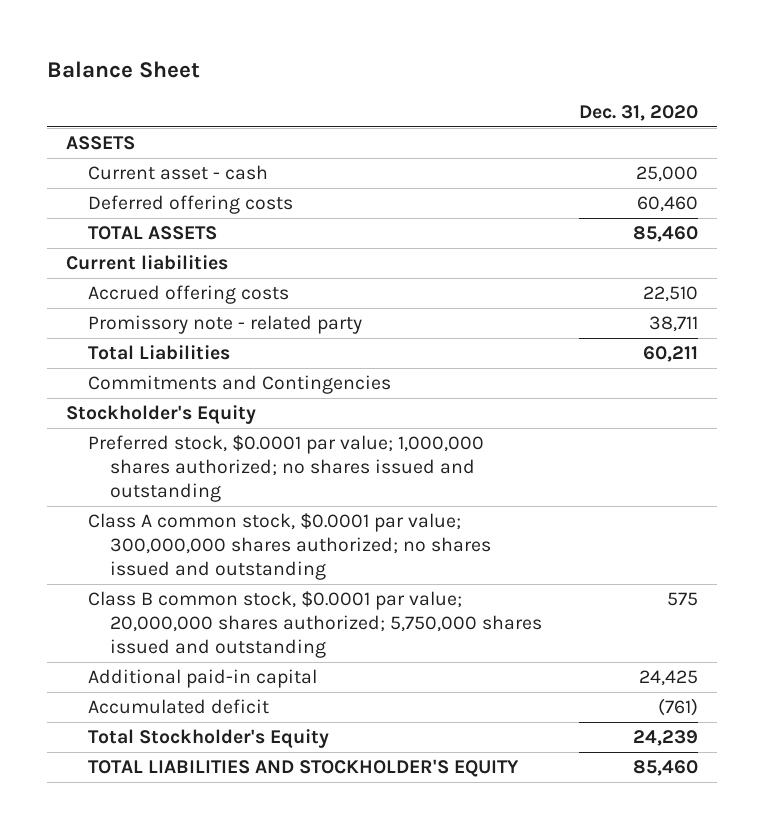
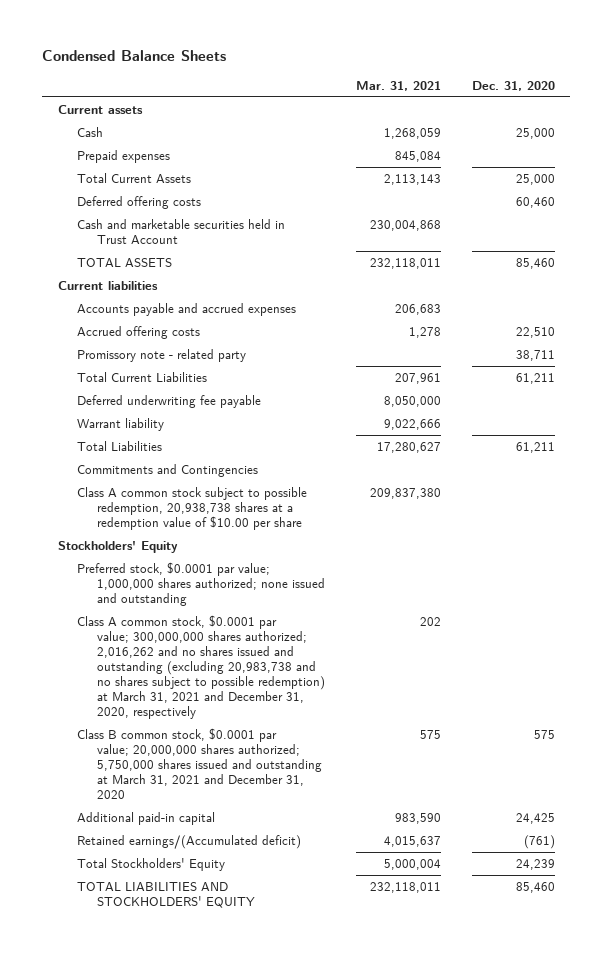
- Balance Sheet
+ Condensed Balance Sheets
- | Dec. 31, 2020
+ | Mar. 31, 2021 | Dec. 31, 2020
- ASSETS
- Current asset - cash | 25,000
+ Current assets
+ Cash | 1,268,059 | 25,000
+ Prepaid expenses | 845,084 |
+ Total Current Assets | 2,113,143 | 25,000
+ Cash and marketable securities held in Trust Account | 230,004,868 |
+ Accounts payable and accrued expenses | 206,683 |
- Total Liabilities | 60,211
+ Total Current Liabilities | 207,961 | 61,211
+ Deferred underwriting fee payable | 8,050,000 |
+ Warrant liability | 9,022,666 |
+ Total Liabilities | 17,280,627 | 61,211
- Stockholder's Equity
- Preferred stock, $0.0001 par value; 1,000,000 shares authorized; no shares issued and outstanding
- Class A common stock, $0.0001 par value; 300,000,000 shares authorized; no shares issued and outstanding
- Class B common stock, $0.0001 par value; 20,000,000 shares authorized; 5,750,000 shares issued and outstanding | 575
+ Class A common stock subject to possible redemption, 20,938,738 shares at a redemption value of $10.00 per share | 209,837,380 |
+ Stockholders' Equity
+ Preferred stock, $0.0001 par value; 1,000,000 shares authorized; none issued and outstanding
+ Class A common stock, $0.0001 par value; 300,000,000 shares authorized; 2,016,262 and no shares issued and outstanding (excluding 20,983,738 and no shares subject to possible redemption) at March 31, 2021 and December 31, 2020, respectively | 202 |
+ Class B common stock, $0.0001 par value; 20,000,000 shares authorized; 5,750,000 shares issued and outstanding at March 31, 2021 and December 31, 2020 | 575 | 575
- Accumulated deficit | (761)
- Total Stockholder's Equity | 24,239
- TOTAL LIABILITIES AND STOCKHOLDER'S EQUITY | 85,460
+ Retained earnings/(Accumulated deficit) | 4,015,637 | (761)
+ Total Stockholders' Equity | 5,000,004 | 24,239
+ TOTAL LIABILITIES AND STOCKHOLDERS' EQUITY | 232,118,011 | 85,460

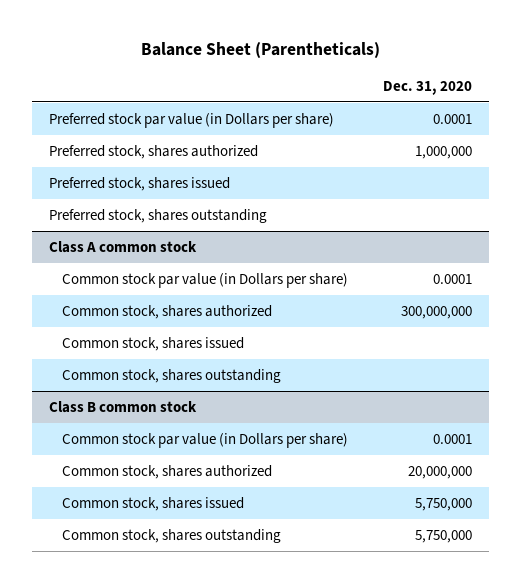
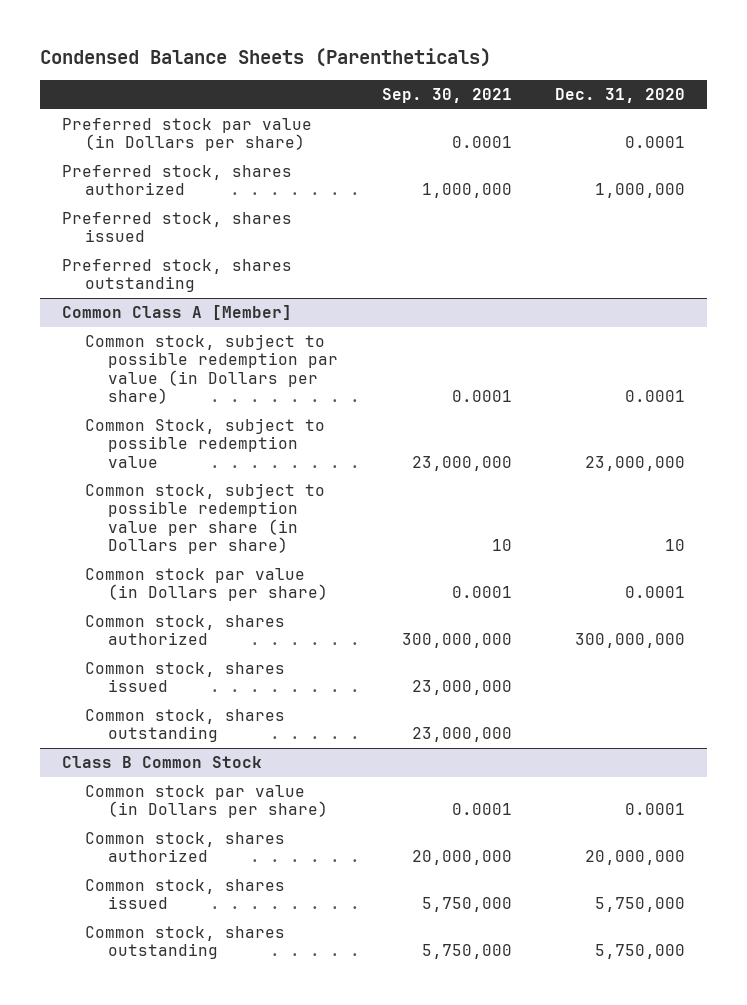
- Balance Sheet (Parentheticals)
+ Condensed Balance Sheets (Parentheticals)
- | Dec. 31, 2020
+ | Sep. 30, 2021 | Dec. 31, 2020
- Class A common stock
+ Common Class A [Member]
+ Common stock, subject to possible redemption par value (in Dollars per share) | 0.0001 | 0.0001
+ Common Stock, subject to possible redemption value | 23,000,000 | 23,000,000
+ Common stock, subject to possible redemption value per share (in Dollars per share) | 10 | 10
- Class B common stock
+ Class B Common Stock

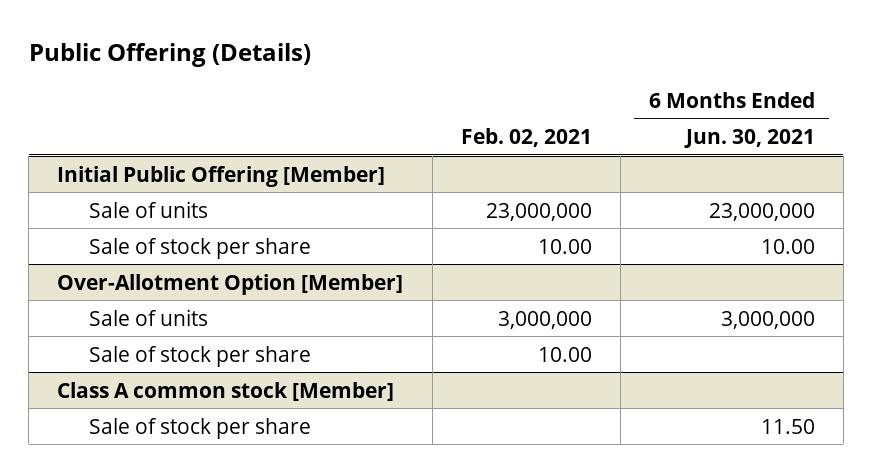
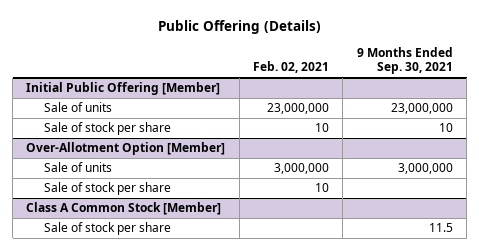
- | Feb. 02, 2021 | 6 Months Ended Jun. 30, 2021
+ | Feb. 02, 2021 | 9 Months Ended Sep. 30, 2021
@ Initial Public Offering [Member]
- Sale of stock per share | 10.00 | 10.00
+ Sale of stock per share | 10 | 10
@ Over-Allotment Option [Member]
- Sale of stock per share | 10.00 |
- Class A common stock [Member]
@ Over-Allotment Option [Member]
+ Sale of stock per share | 10 |
+ Class A Common Stock [Member]

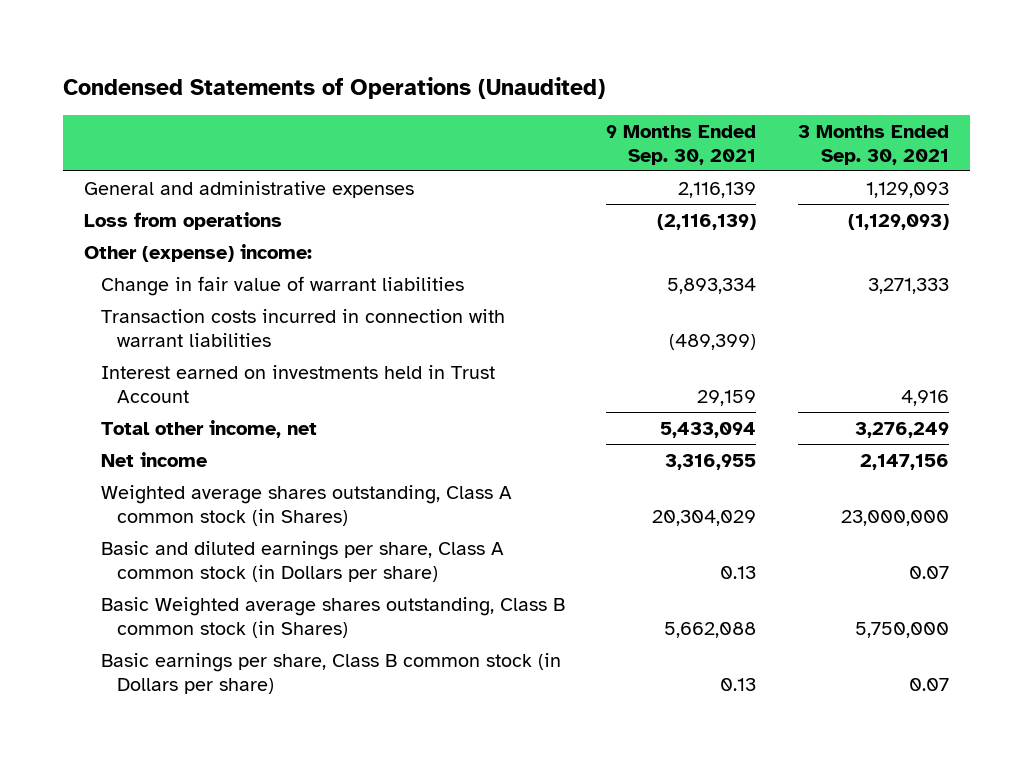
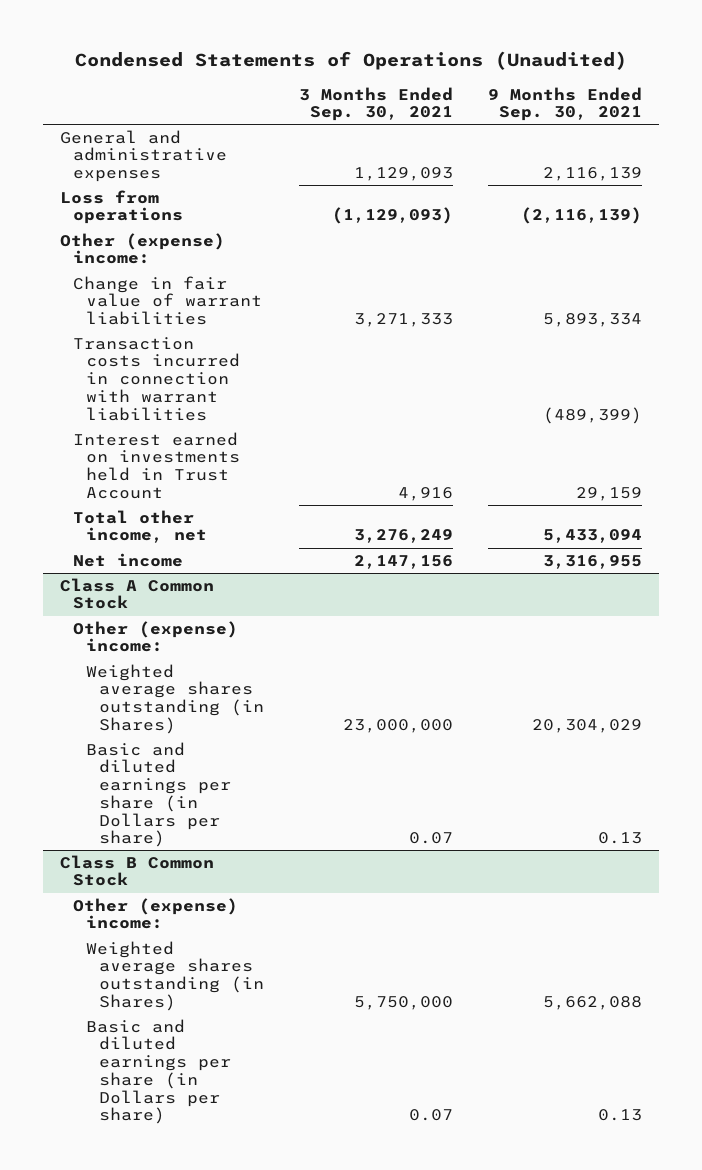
- | 9 Months Ended Sep. 30, 2021 | 3 Months Ended Sep. 30, 2021
+ | 3 Months Ended Sep. 30, 2021 | 9 Months Ended Sep. 30, 2021
- Weighted average shares outstanding, Class A common stock (in Shares) | 20,304,029 | 23,000,000
- Basic and diluted earnings per share, Class A common stock (in Dollars per share) | 0.13 | 0.07
- Basic Weighted average shares outstanding, Class B common stock (in Shares) | 5,662,088 | 5,750,000
- Basic earnings per share, Class B common stock (in Dollars per share) | 0.13 | 0.07
+ Class A Common Stock
+ Other (expense) income:
+ Weighted average shares outstanding (in Shares) | 23,000,000 | 20,304,029
+ Basic and diluted earnings per share (in Dollars per share) | 0.07 | 0.13
+ Class B Common Stock
+ Other (expense) income:
+ Weighted average shares outstanding (in Shares) | 5,750,000 | 5,662,088
+ Basic and diluted earnings per share (in Dollars per share) | 0.07 | 0.13

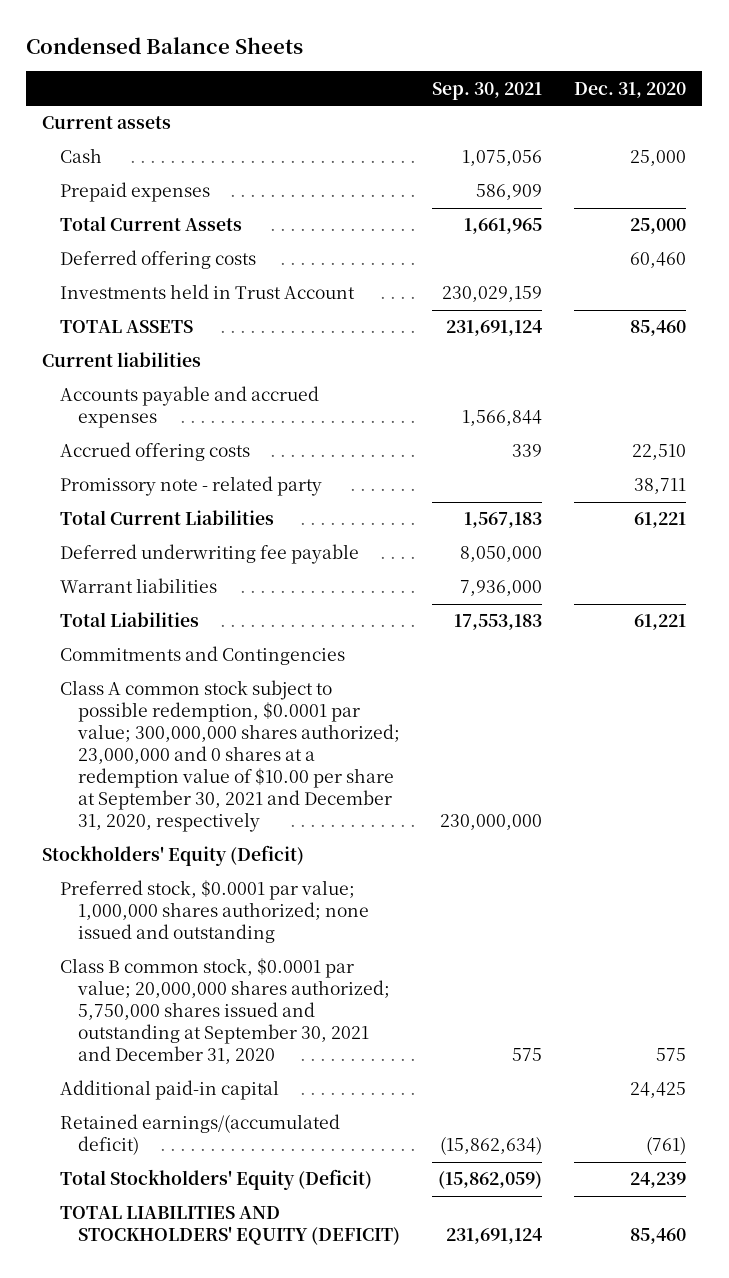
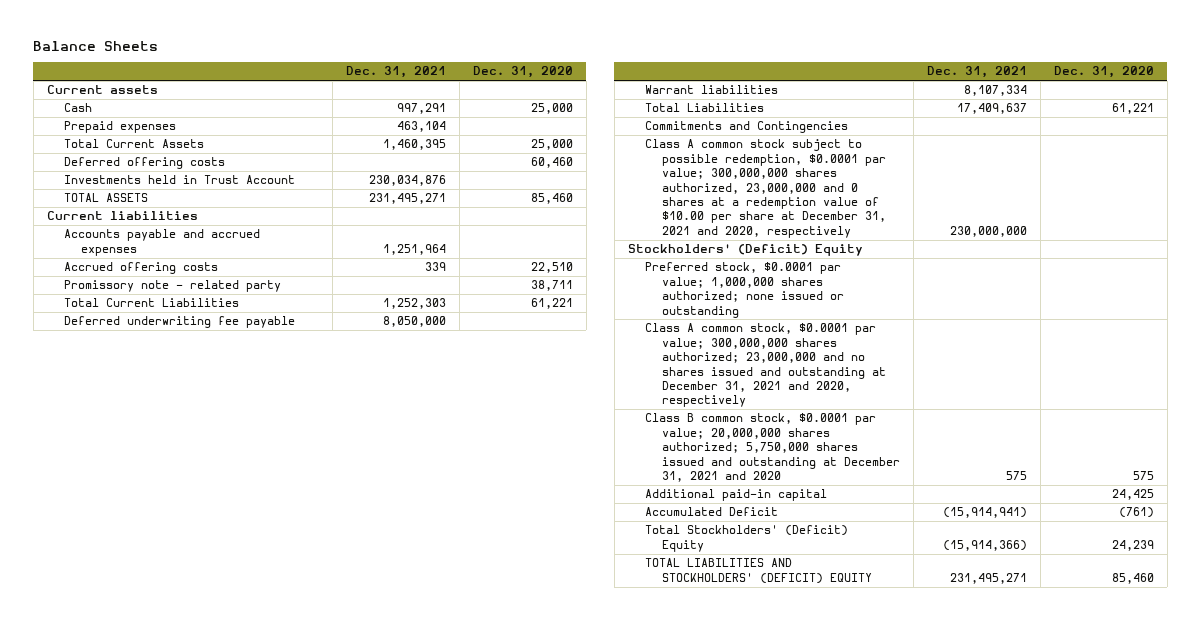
- Condensed Balance Sheets
+ Balance Sheets
- | Sep. 30, 2021 | Dec. 31, 2020
+ | Dec. 31, 2021 | Dec. 31, 2020
- Class A common stock subject to possible redemption, $0.0001 par value; 300,000,000 shares authorized; 23,000,000 and 0 shares at a redemption value of $10.00 per share at September 30, 2021 and December 31, 2020, respectively | 230,000,000 |
- Stockholders' Equity (Deficit)
- Preferred stock, $0.0001 par value; 1,000,000 shares authorized; none issued and outstanding
- Class B common stock, $0.0001 par value; 20,000,000 shares authorized; 5,750,000 shares issued and outstanding at September 30, 2021 and December 31, 2020 | 575 | 575
+ Class A common stock subject to possible redemption, $0.0001 par value; 300,000,000 shares authorized, 23,000,000 and 0 shares at a redemption value of $10.00 per share at December 31, 2021 and 2020, respectively | 230,000,000 |
+ Stockholders' (Deficit) Equity
+ Preferred stock, $0.0001 par value; 1,000,000 shares authorized; none issued or outstanding
+ Class A common stock, $0.0001 par value; 300,000,000 shares authorized; 23,000,000 and no shares issued and outstanding at December 31, 2021 and 2020, respectively
+ Class B common stock, $0.0001 par value; 20,000,000 shares authorized; 5,750,000 shares issued and outstanding at December 31, 2021 and 2020 | 575 | 575
- Retained earnings/(accumulated deficit) | (15,862,634) | (761)
- Total Stockholders' Equity (Deficit) | (15,862,059) | 24,239
- TOTAL LIABILITIES AND STOCKHOLDERS' EQUITY (DEFICIT) | 231,691,124 | 85,460
+ Accumulated Deficit | (15,914,941) | (761)
+ Total Stockholders' (Deficit) Equity | (15,914,366) | 24,239
+ TOTAL LIABILITIES AND STOCKHOLDERS' (DEFICIT) EQUITY | 231,495,271 | 85,460

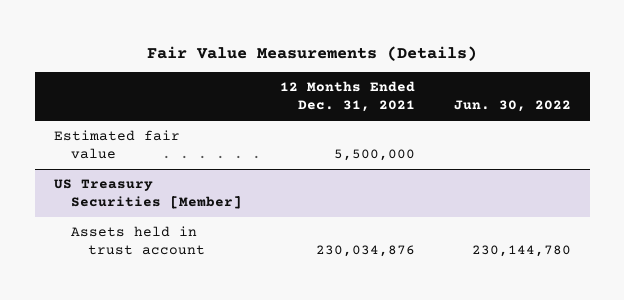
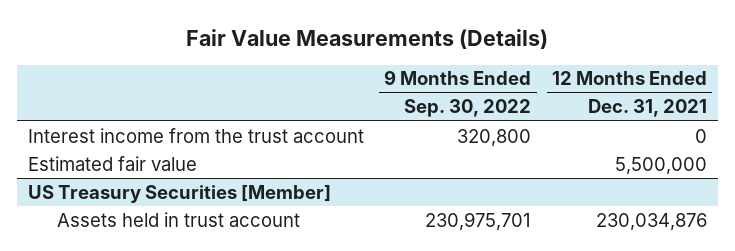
- | 12 Months Ended Dec. 31, 2021 | Jun. 30, 2022
+ | 9 Months Ended Sep. 30, 2022 | 12 Months Ended Dec. 31, 2021
+ Interest income from the trust account | 320,800 | 0

